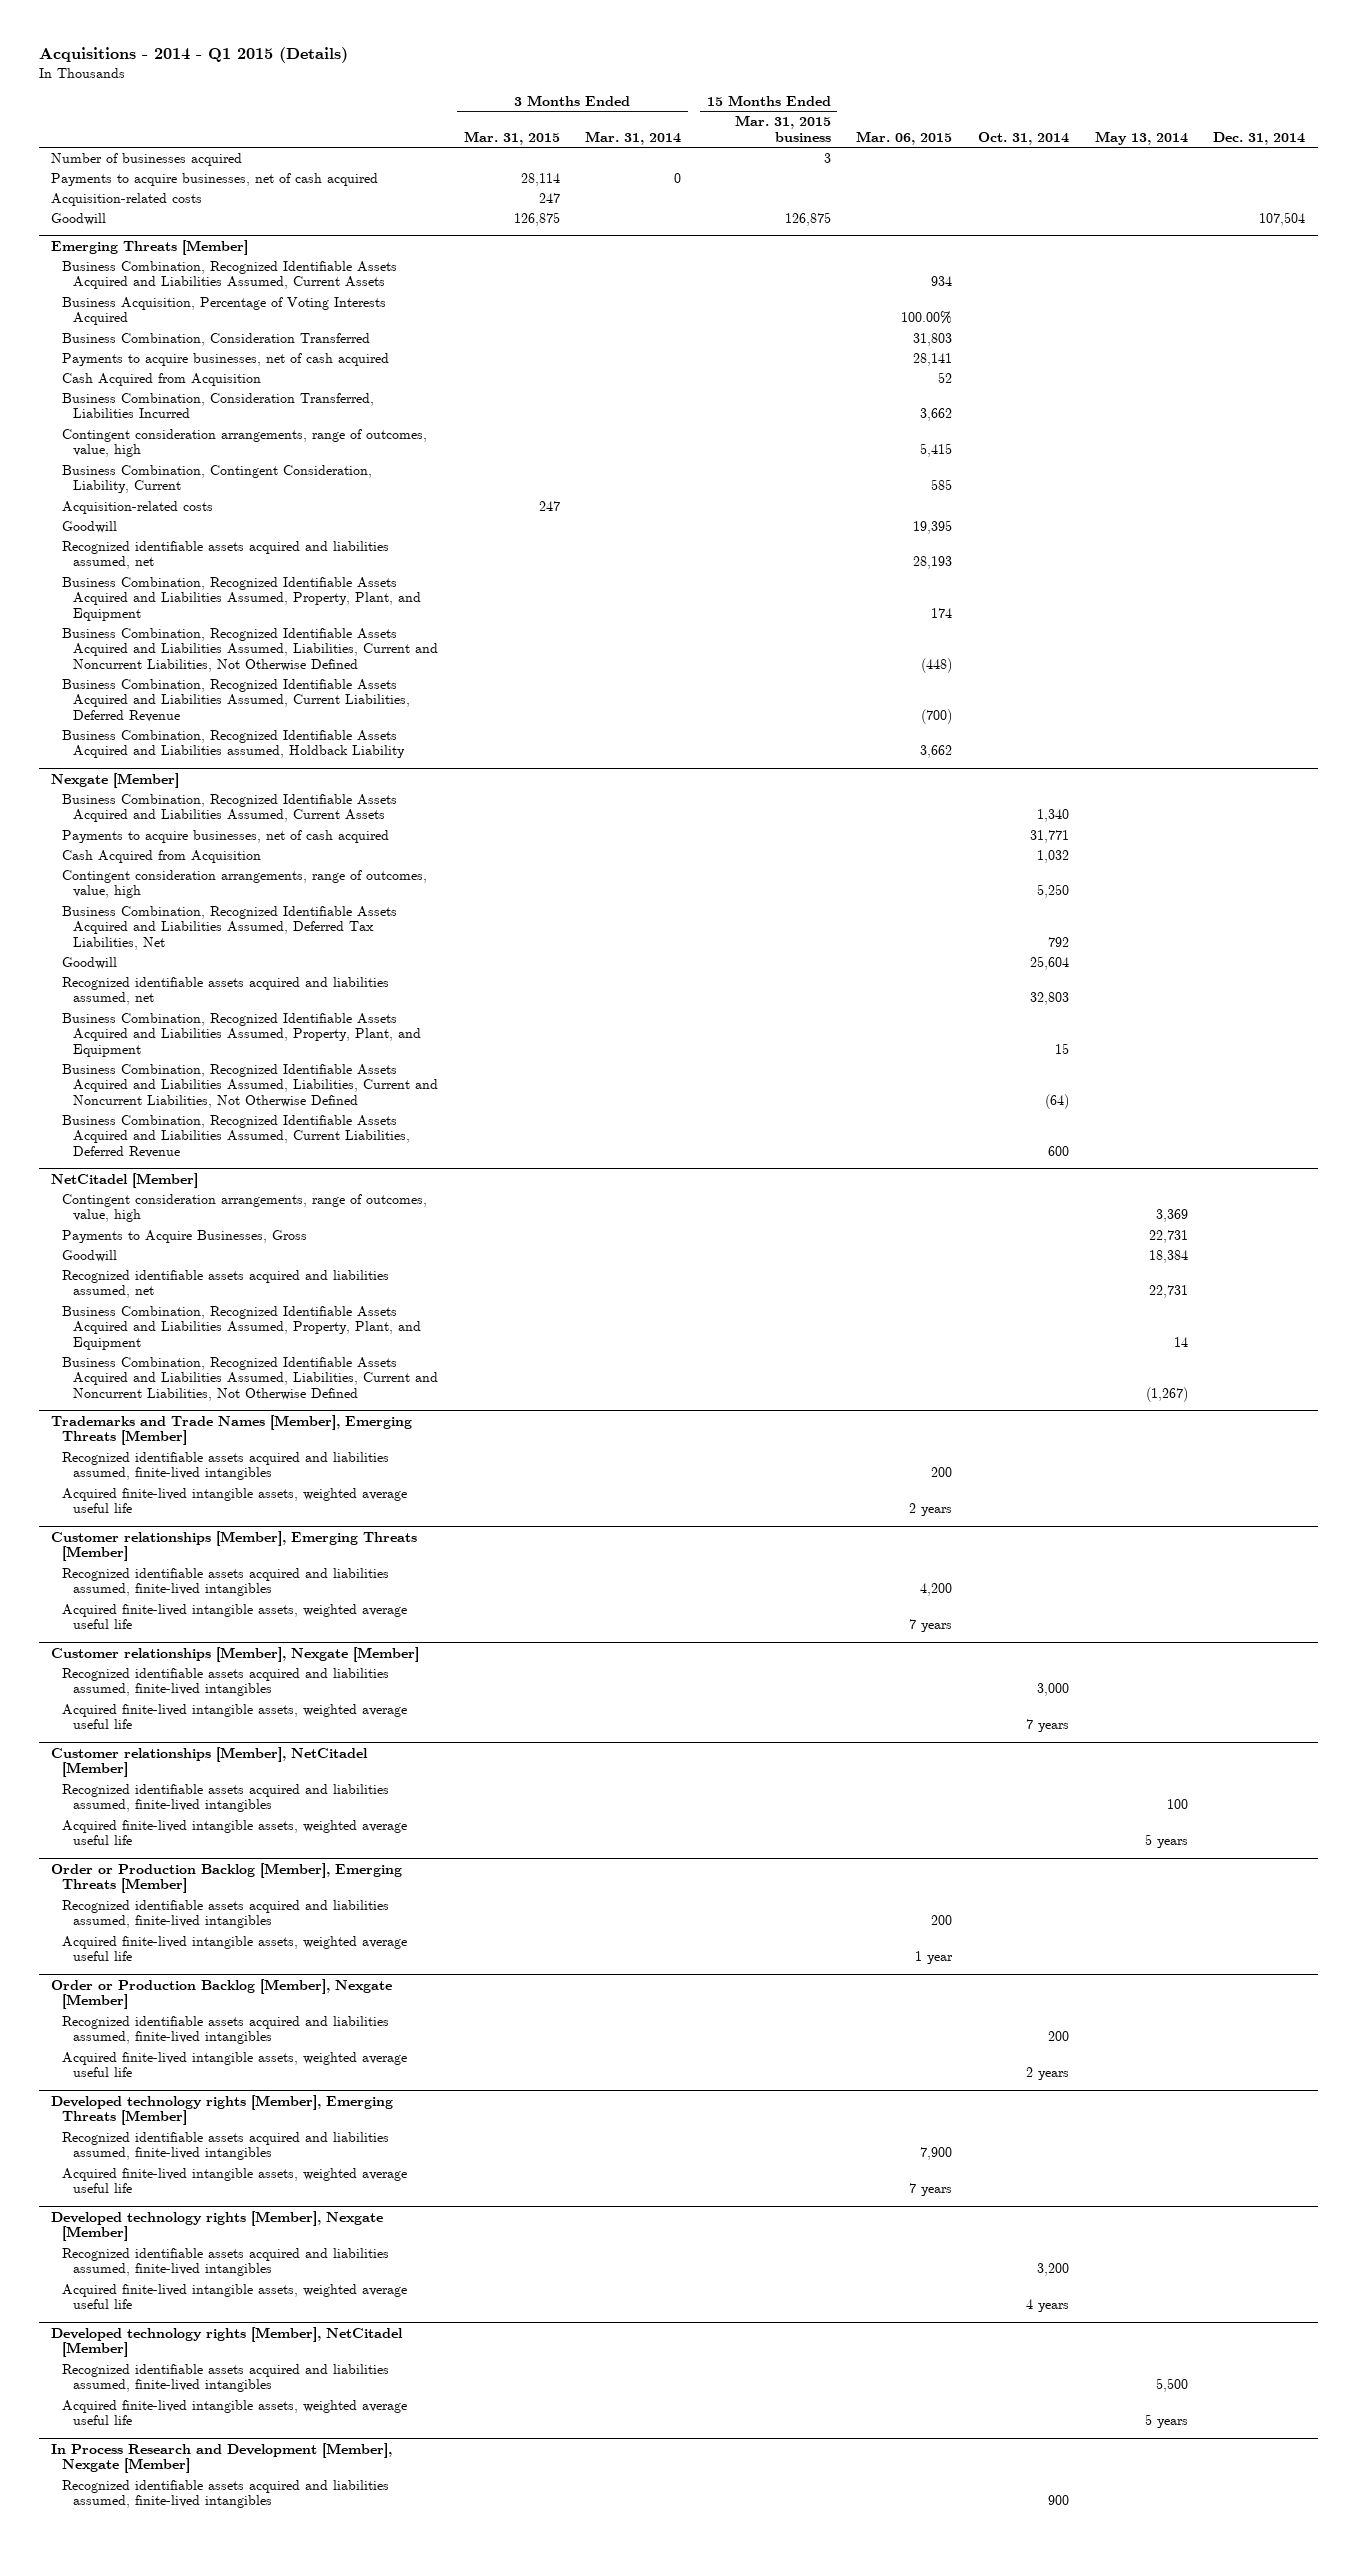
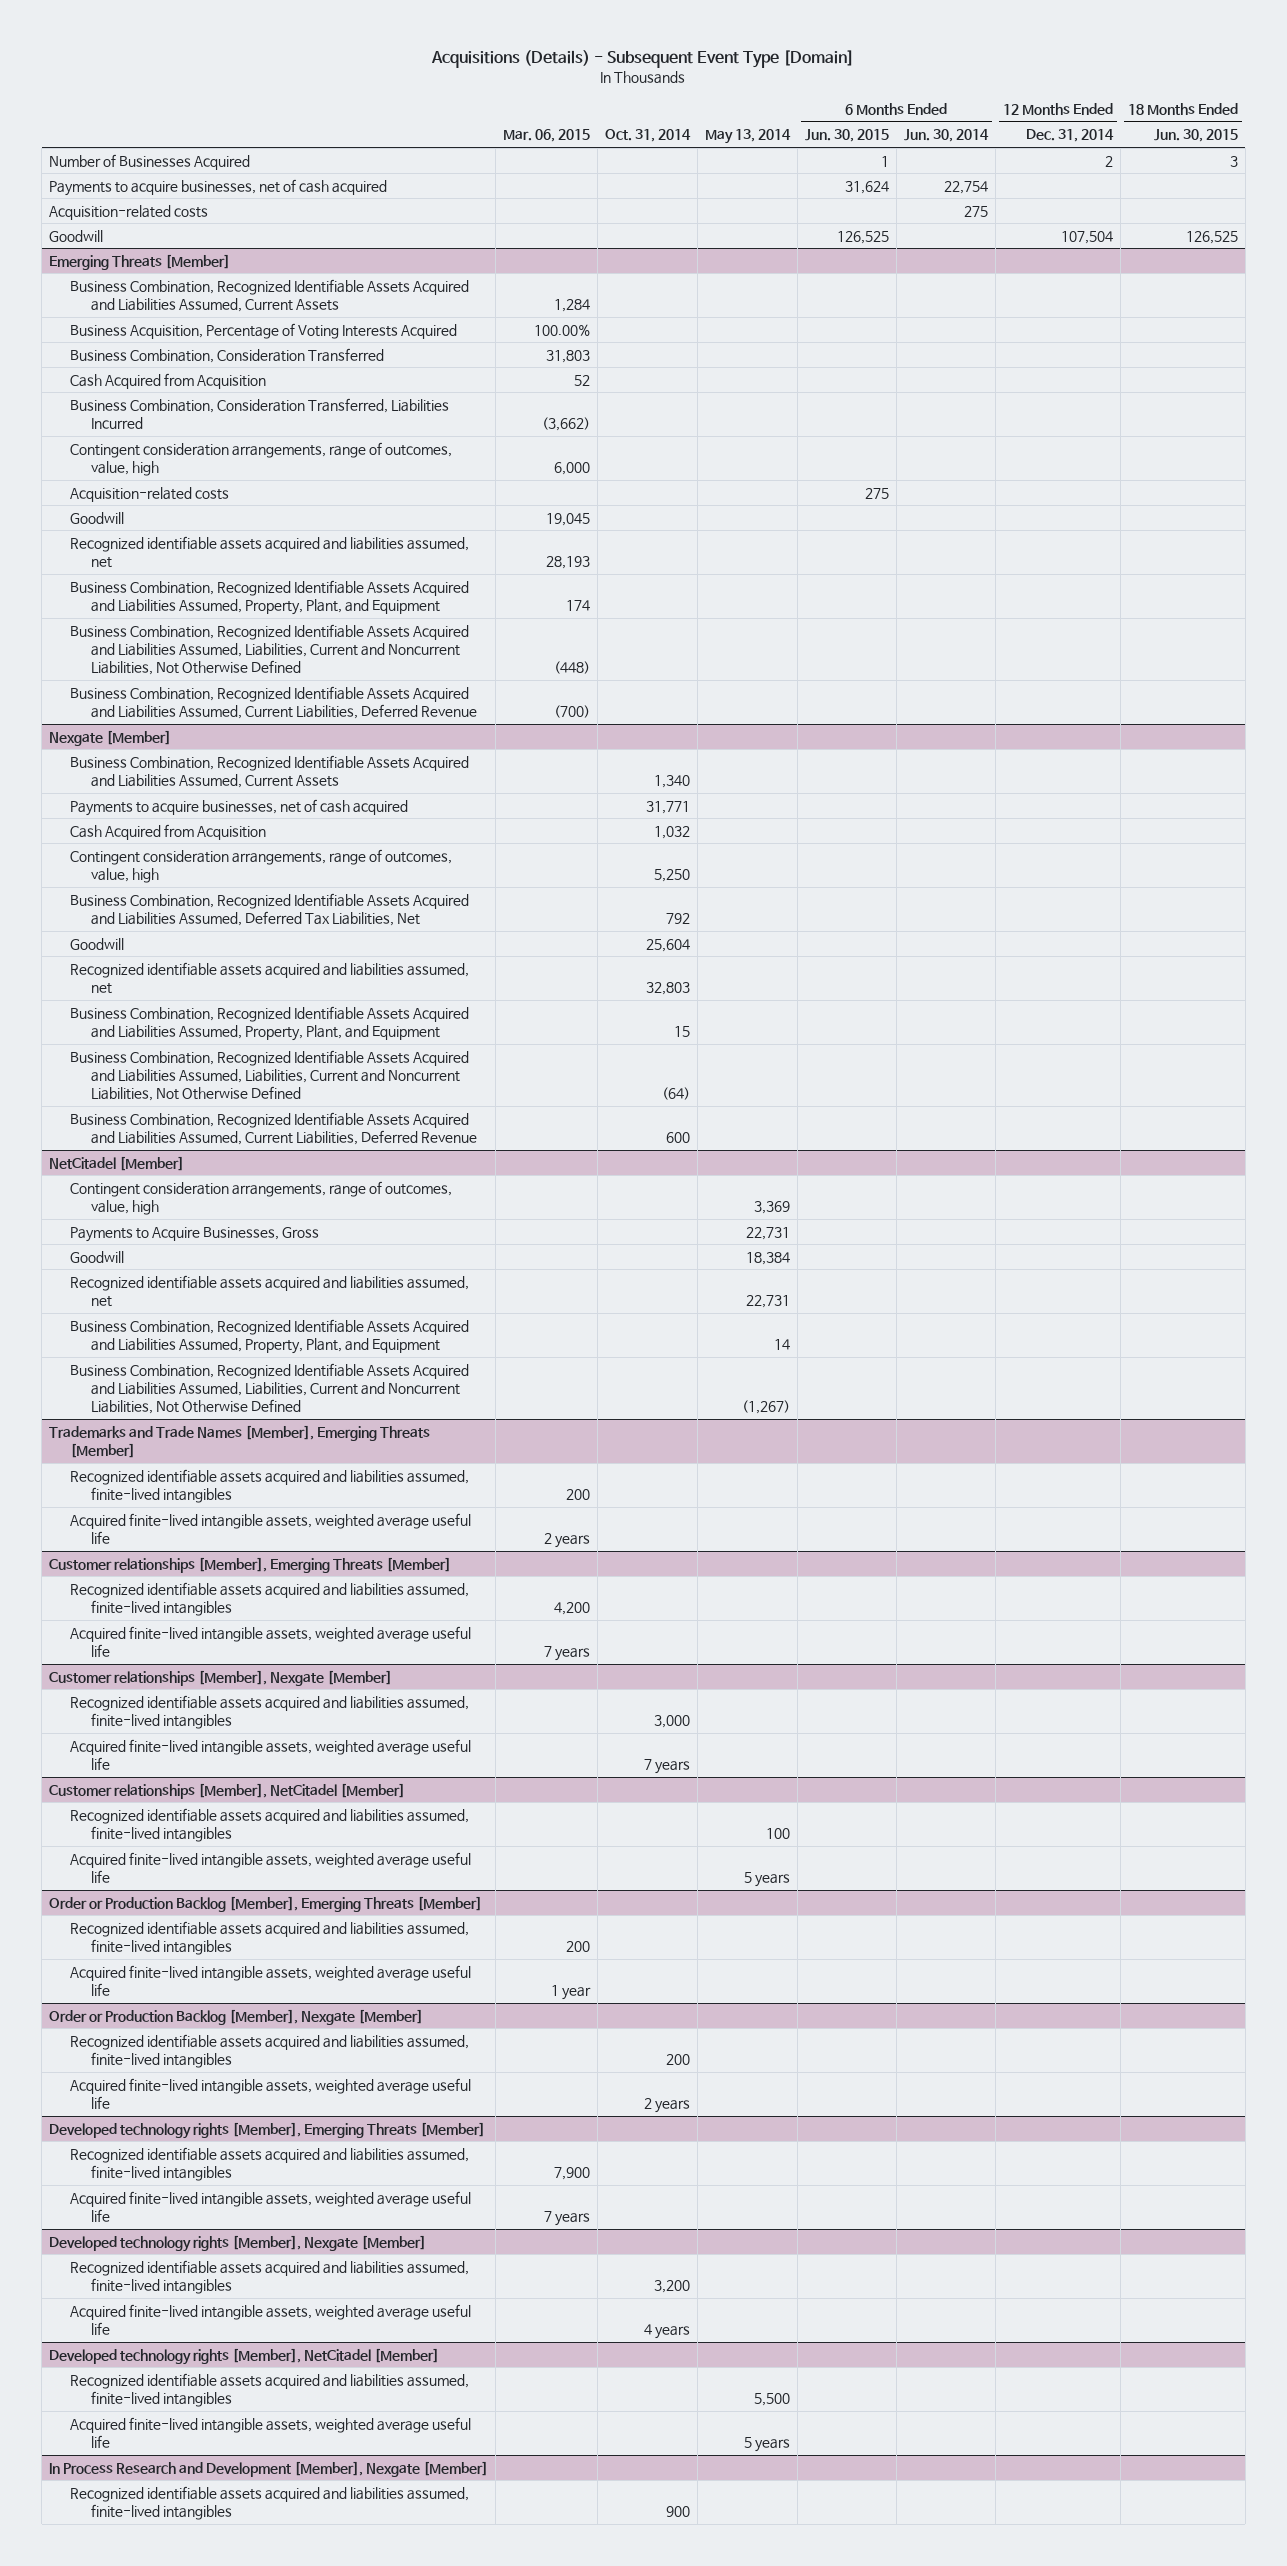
- Acquisitions - 2014 - Q1 2015 (Details)
+ Acquisitions (Details) - Subsequent Event Type [Domain]
- | 3 Months Ended Mar. 31, 2015 | 3 Months Ended Mar. 31, 2014 | 15 Months Ended Mar. 31, 2015 business | Mar. 06, 2015 | Oct. 31, 2014 | May 13, 2014 | Dec. 31, 2014
+ | Mar. 06, 2015 | Oct. 31, 2014 | May 13, 2014 | 6 Months Ended Jun. 30, 2015 | 6 Months Ended Jun. 30, 2014 | 12 Months Ended Dec. 31, 2014 | 18 Months Ended Jun. 30, 2015
- Number of businesses acquired | | | 3 | | | |
+ Number of Businesses Acquired | | | | 1 | | 2 | 3
@ Emerging Threats [Member]
- Business Combination, Recognized Identifiable Assets Acquired and Liabilities Assumed, Current Assets | | | | 934 | | |
+ Business Combination, Recognized Identifiable Assets Acquired and Liabilities Assumed, Current Assets | 1,284 | | | | | |
- Payments to acquire businesses, net of cash acquired | | | | 28,141 | | |
- Business Combination, Consideration Transferred, Liabilities Incurred | | | | 3,662 | | |
- Contingent consideration arrangements, range of outcomes, value, high | | | | 5,415 | | |
- Business Combination, Contingent Consideration, Liability, Current | | | | 585 | | |
+ Business Combination, Consideration Transferred, Liabilities Incurred | (3,662) | | | | | |
+ Contingent consideration arrangements, range of outcomes, value, high | 6,000 | | | | | |
- Goodwill | | | | 19,395 | | |
+ Goodwill | 19,045 | | | | | |
- Business Combination, Recognized Identifiable Assets Acquired and Liabilities assumed, Holdback Liability | | | | 3,662 | | |

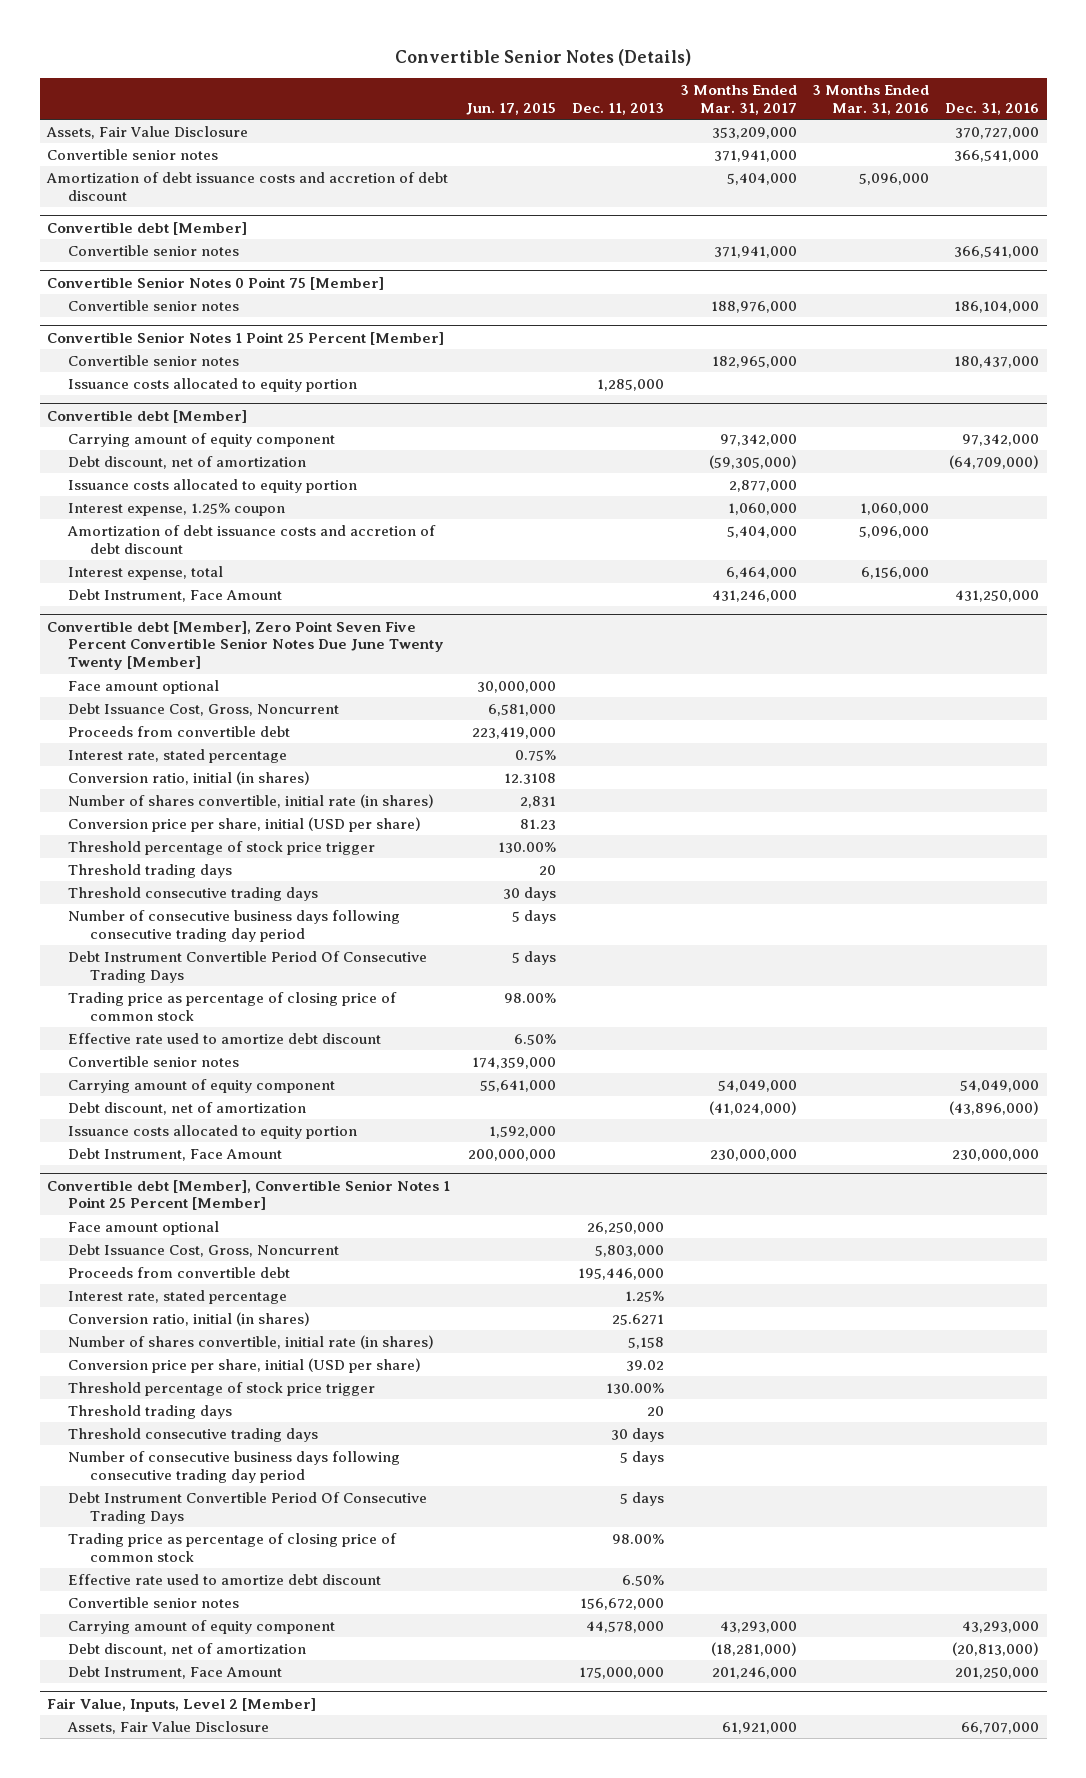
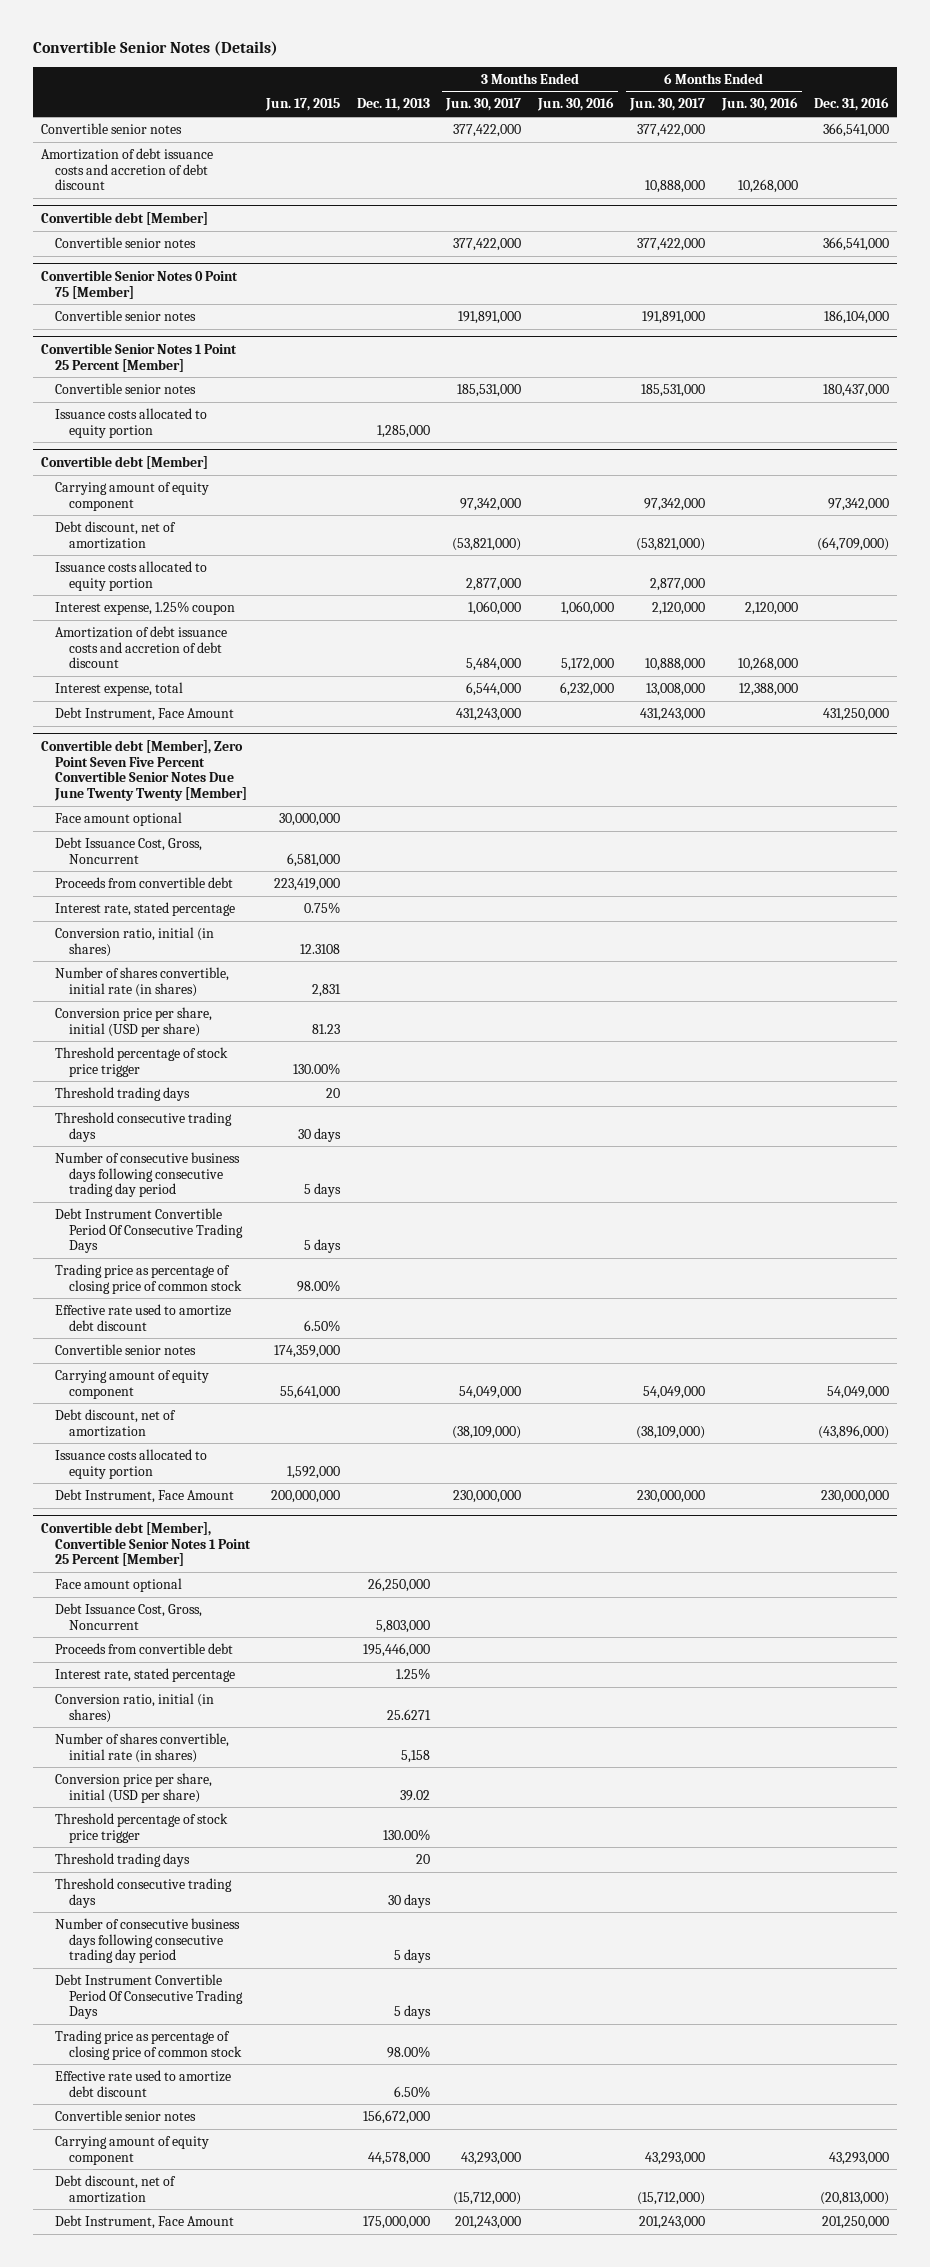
- | Jun. 17, 2015 | Dec. 11, 2013 | 3 Months Ended Mar. 31, 2017 | 3 Months Ended Mar. 31, 2016 | Dec. 31, 2016
+ | Jun. 17, 2015 | Dec. 11, 2013 | 3 Months Ended Jun. 30, 2017 | 3 Months Ended Jun. 30, 2016 | 6 Months Ended Jun. 30, 2017 | 6 Months Ended Jun. 30, 2016 | Dec. 31, 2016
- Assets, Fair Value Disclosure | | | 353,209,000 | | 370,727,000
- Fair Value, Inputs, Level 2 [Member]
- Assets, Fair Value Disclosure | | | 61,921,000 | | 66,707,000

